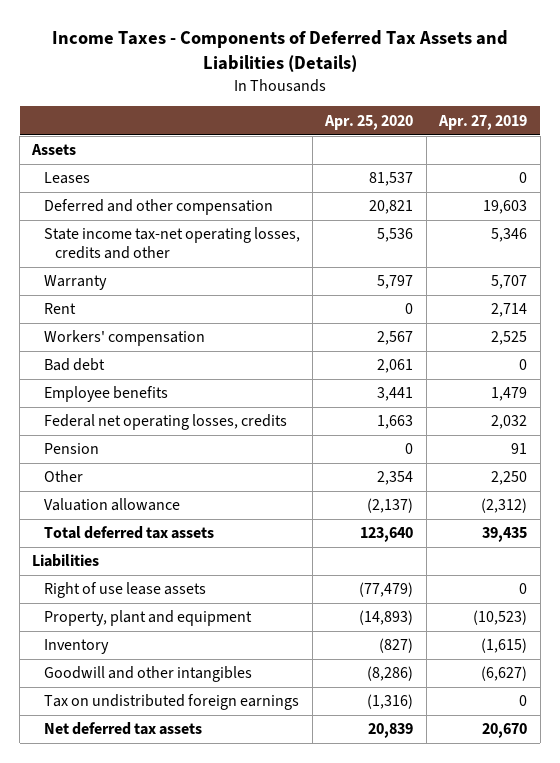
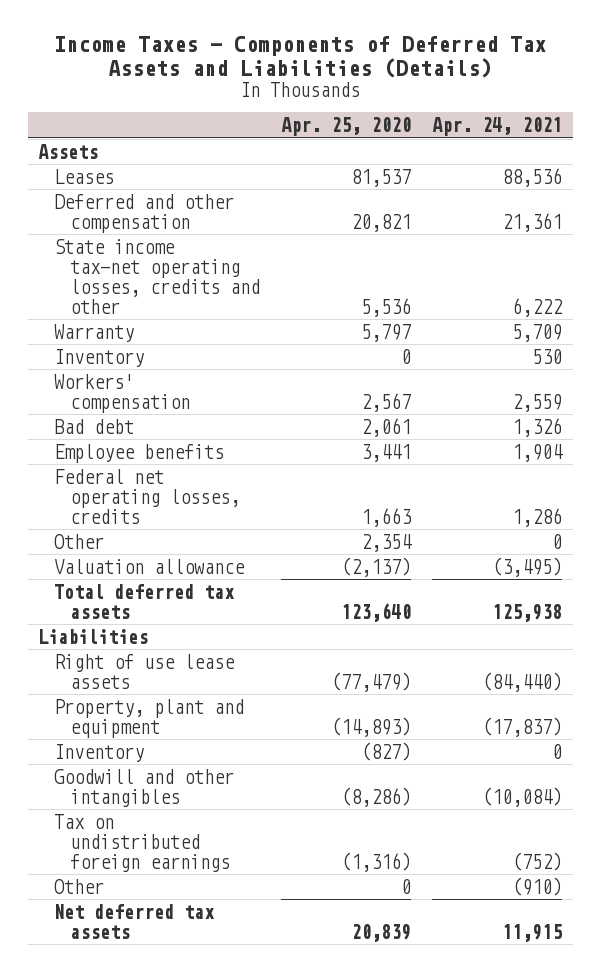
- | Apr. 25, 2020 | Apr. 27, 2019
+ | Apr. 25, 2020 | Apr. 24, 2021
- Rent | 0 | 2,714
+ Inventory | 0 | 530
- Pension | 0 | 91
+ Other | 0 | (910)

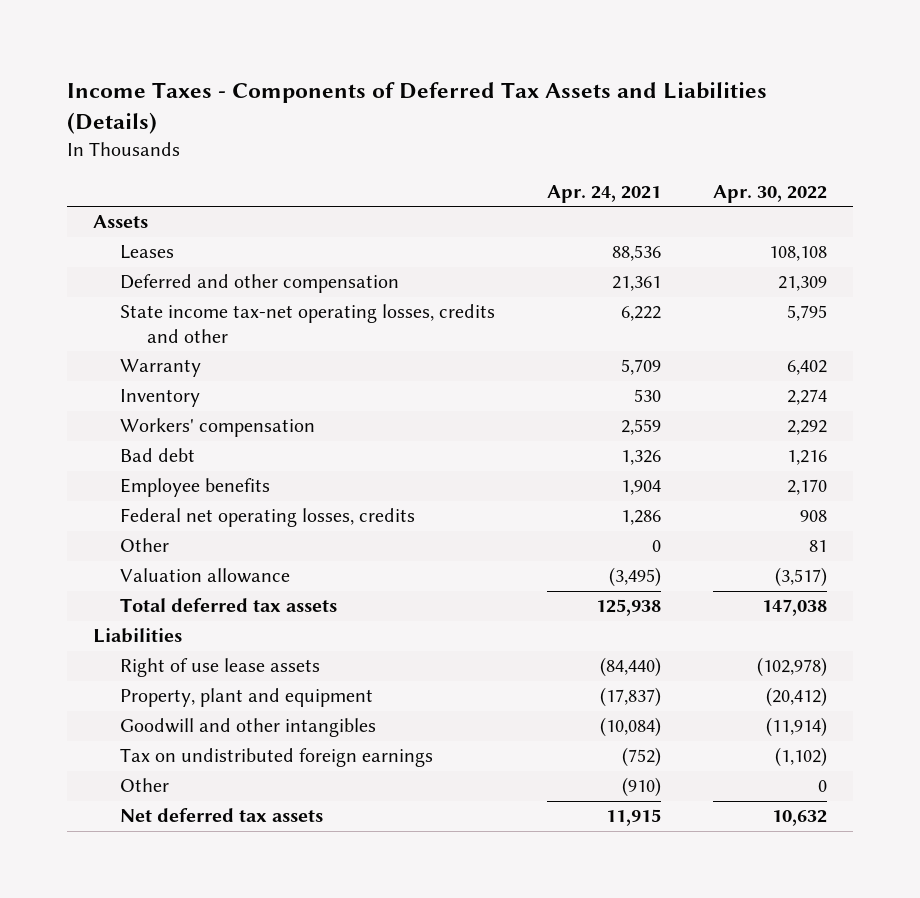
- | Apr. 25, 2020 | Apr. 24, 2021
+ | Apr. 24, 2021 | Apr. 30, 2022
- Inventory | (827) | 0

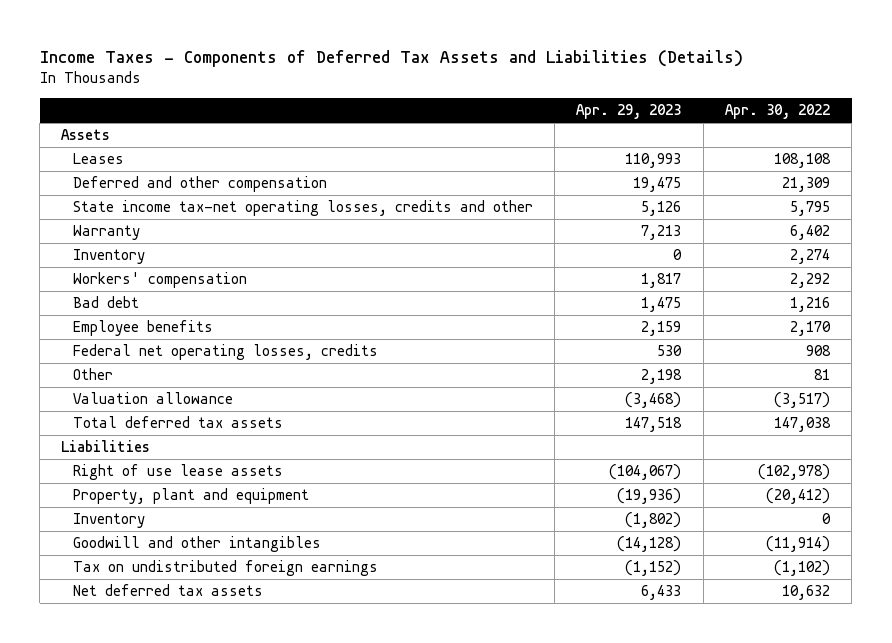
- | Apr. 24, 2021 | Apr. 30, 2022
+ | Apr. 29, 2023 | Apr. 30, 2022
+ Inventory | (1,802) | 0
- Other | (910) | 0

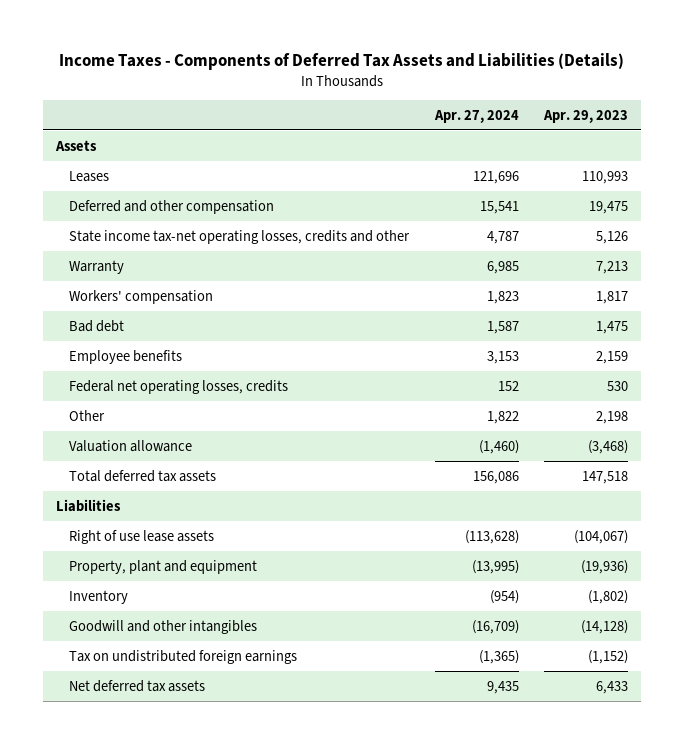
- | Apr. 29, 2023 | Apr. 30, 2022
+ | Apr. 27, 2024 | Apr. 29, 2023
- Inventory | 0 | 2,274

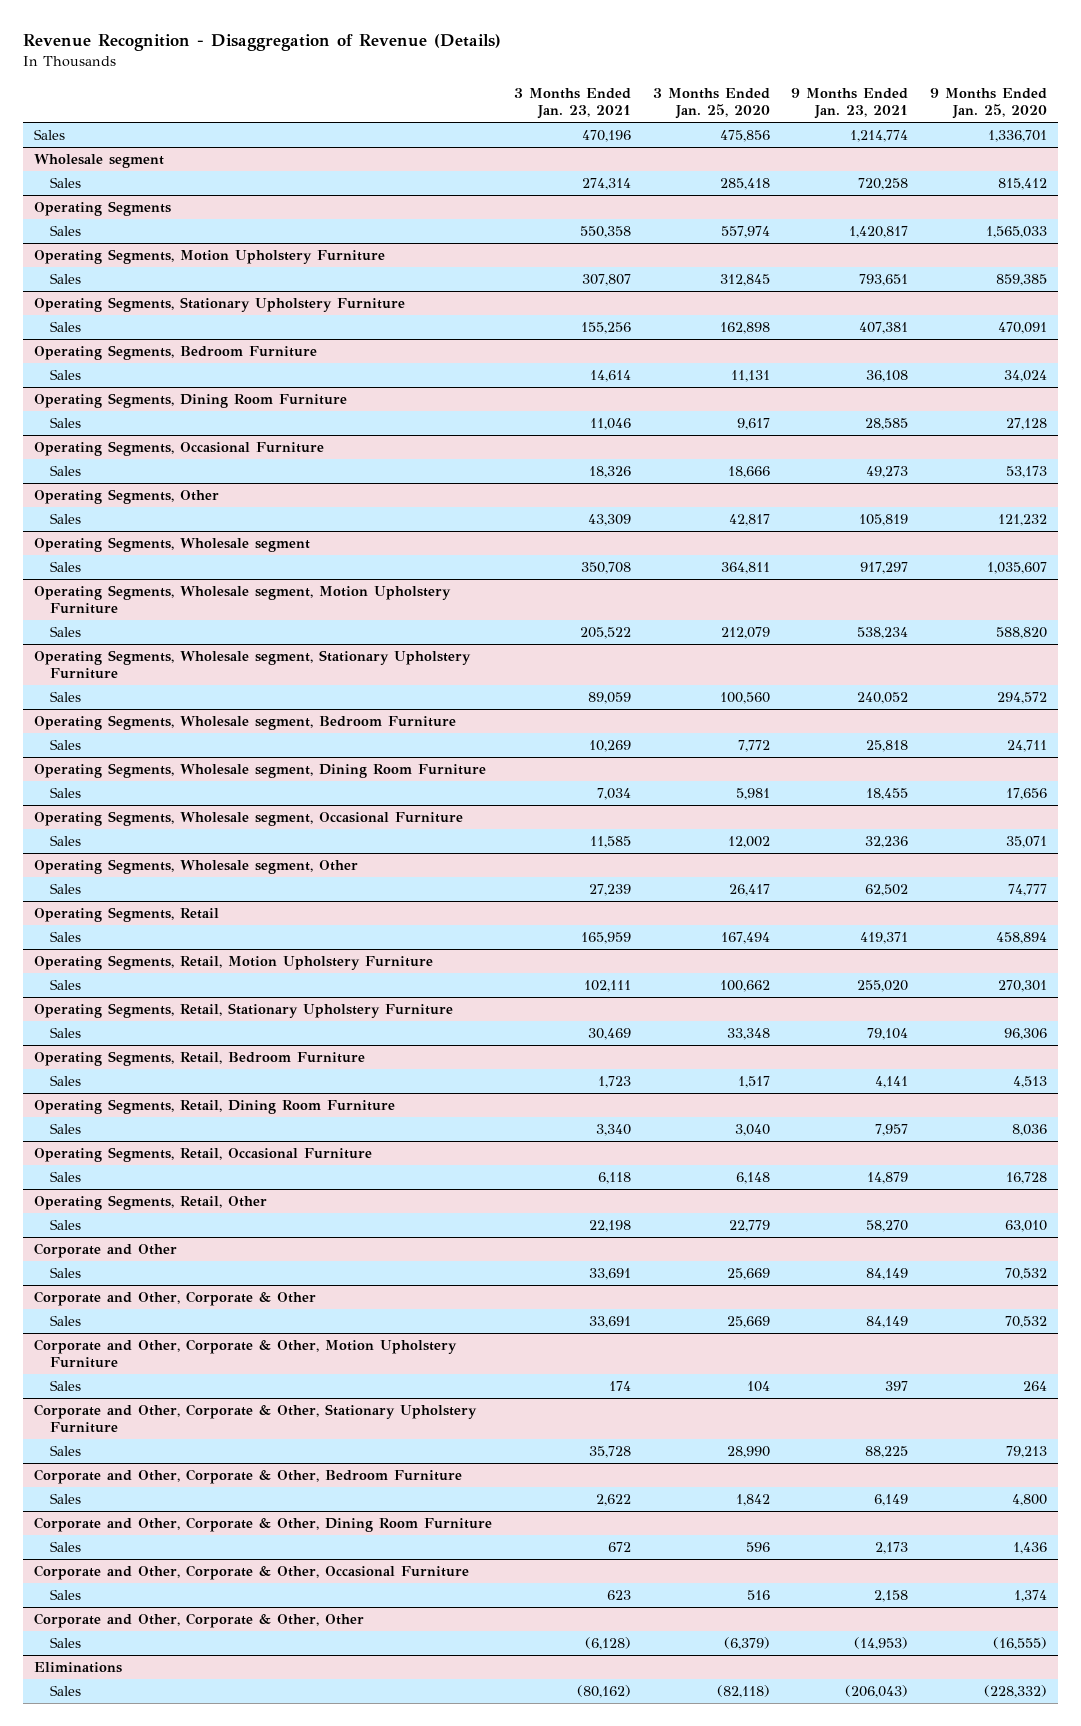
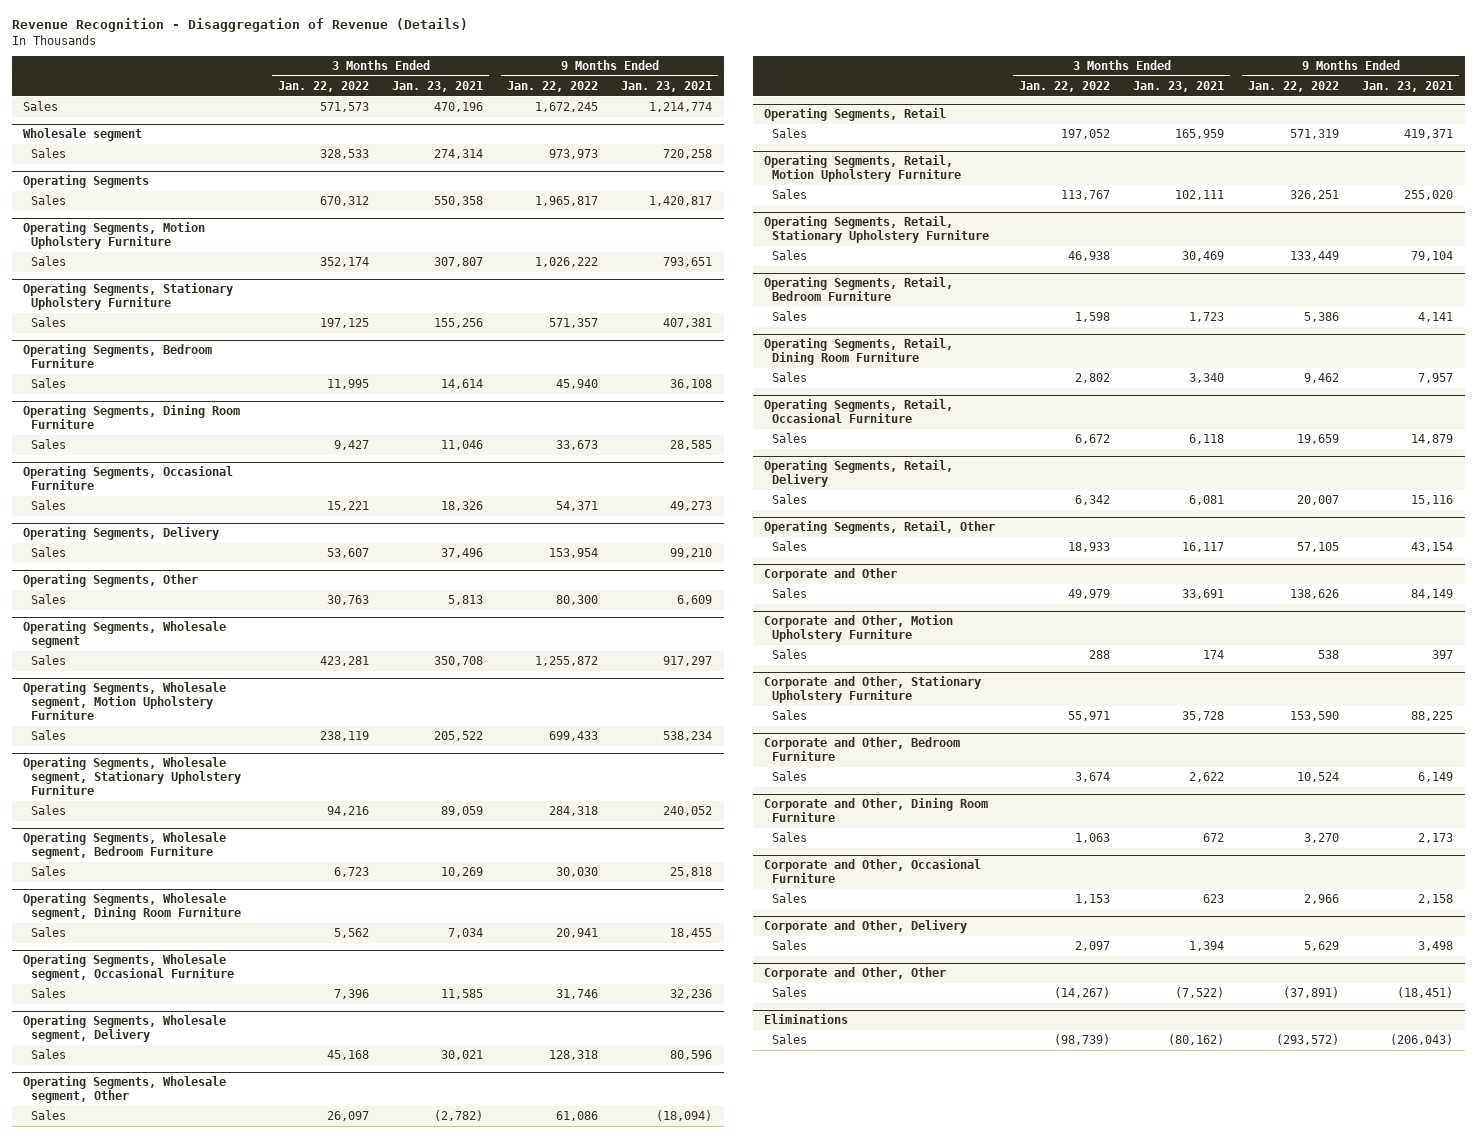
- | 3 Months Ended Jan. 23, 2021 | 3 Months Ended Jan. 25, 2020 | 9 Months Ended Jan. 23, 2021 | 9 Months Ended Jan. 25, 2020
+ | 3 Months Ended Jan. 22, 2022 | 3 Months Ended Jan. 23, 2021 | 9 Months Ended Jan. 22, 2022 | 9 Months Ended Jan. 23, 2021
+ Operating Segments, Delivery
+ Sales | 53,607 | 37,496 | 153,954 | 99,210
@ Operating Segments, Other
- Sales | 43,309 | 42,817 | 105,819 | 121,232
+ Sales | 30,763 | 5,813 | 80,300 | 6,609
+ Operating Segments, Wholesale segment, Delivery
+ Sales | 45,168 | 30,021 | 128,318 | 80,596
@ Operating Segments, Wholesale segment, Other
- Sales | 27,239 | 26,417 | 62,502 | 74,777
+ Sales | 26,097 | (2,782) | 61,086 | (18,094)
+ Operating Segments, Retail, Delivery
+ Sales | 6,342 | 6,081 | 20,007 | 15,116
@ Operating Segments, Retail, Other
- Sales | 22,198 | 22,779 | 58,270 | 63,010
+ Sales | 18,933 | 16,117 | 57,105 | 43,154
- Corporate and Other, Corporate & Other
- Sales | 33,691 | 25,669 | 84,149 | 70,532
- Corporate and Other, Corporate & Other, Motion Upholstery Furniture
+ Corporate and Other, Motion Upholstery Furniture
- Corporate and Other, Corporate & Other, Stationary Upholstery Furniture
+ Corporate and Other, Stationary Upholstery Furniture
- Corporate and Other, Corporate & Other, Bedroom Furniture
+ Corporate and Other, Bedroom Furniture
- Corporate and Other, Corporate & Other, Dining Room Furniture
+ Corporate and Other, Dining Room Furniture
- Corporate and Other, Corporate & Other, Occasional Furniture
+ Corporate and Other, Occasional Furniture
- Corporate and Other, Corporate & Other, Other
- Sales | (6,128) | (6,379) | (14,953) | (16,555)
+ Corporate and Other, Delivery
+ Sales | 2,097 | 1,394 | 5,629 | 3,498
+ Corporate and Other, Other
+ Sales | (14,267) | (7,522) | (37,891) | (18,451)

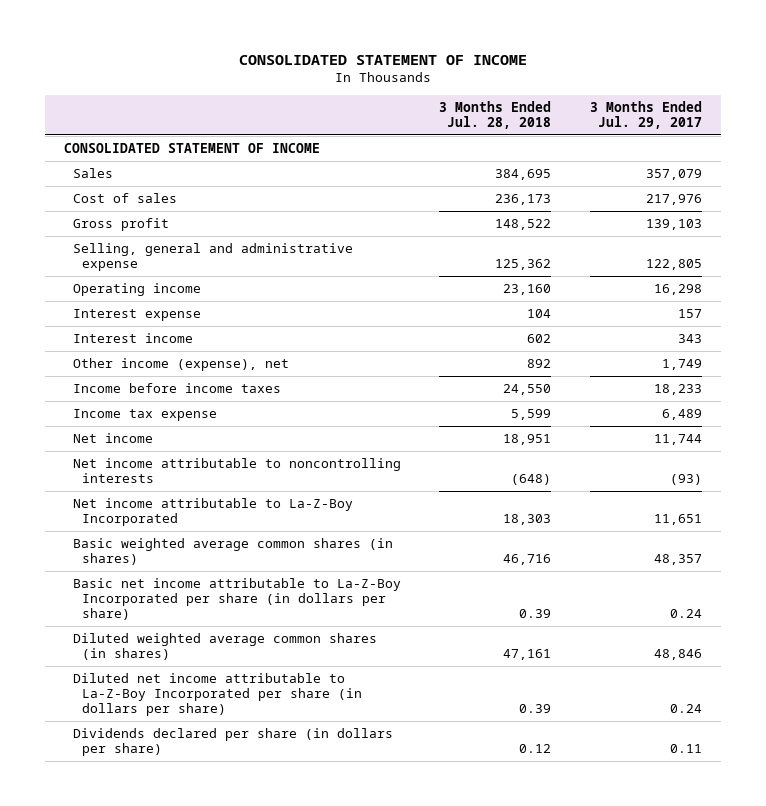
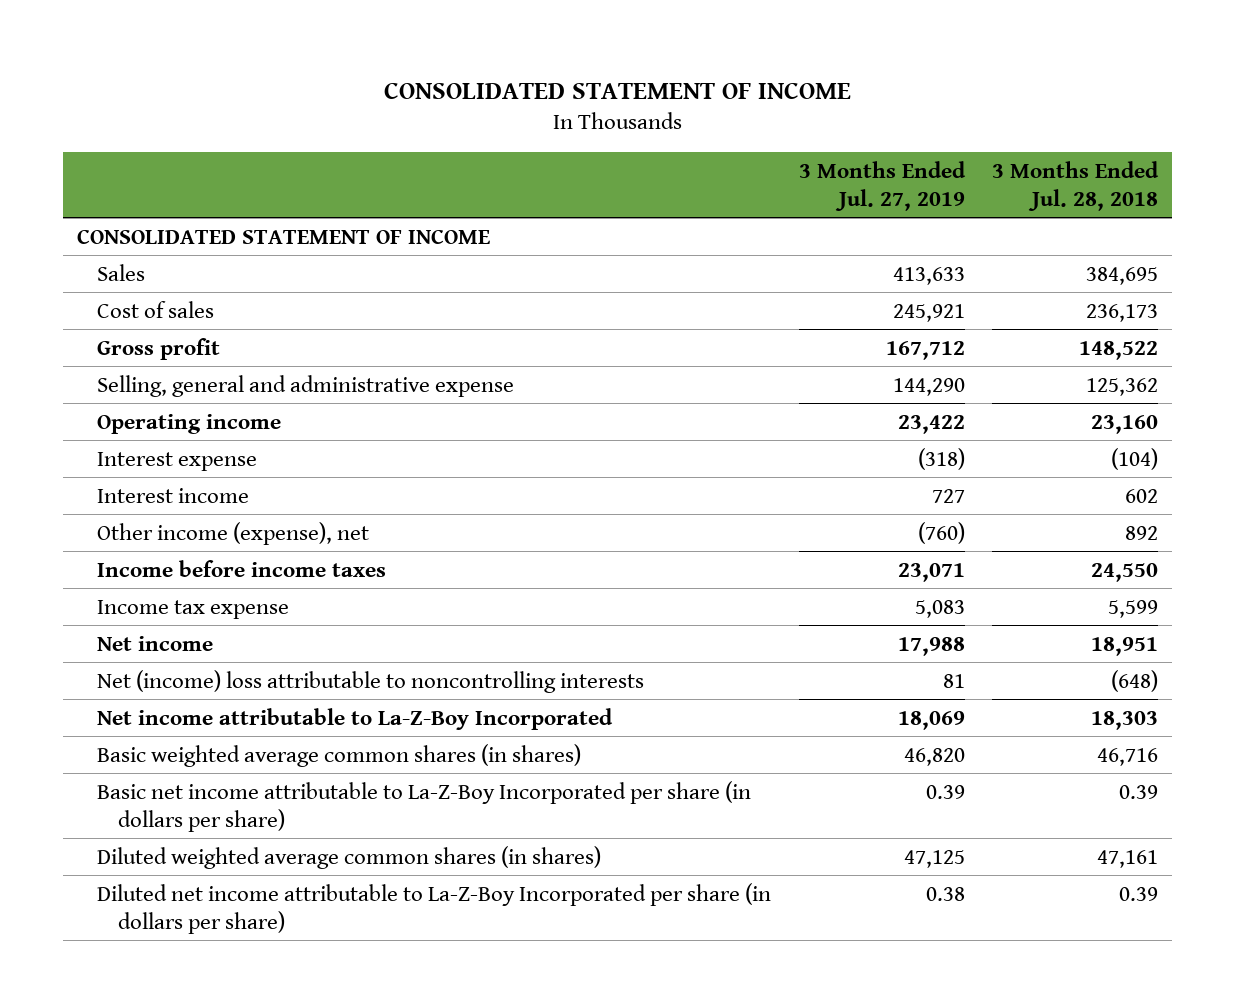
- | 3 Months Ended Jul. 28, 2018 | 3 Months Ended Jul. 29, 2017
+ | 3 Months Ended Jul. 27, 2019 | 3 Months Ended Jul. 28, 2018
- Interest expense | 104 | 157
+ Interest expense | (318) | (104)
- Net income attributable to noncontrolling interests | (648) | (93)
+ Net (income) loss attributable to noncontrolling interests | 81 | (648)
- Dividends declared per share (in dollars per share) | 0.12 | 0.11

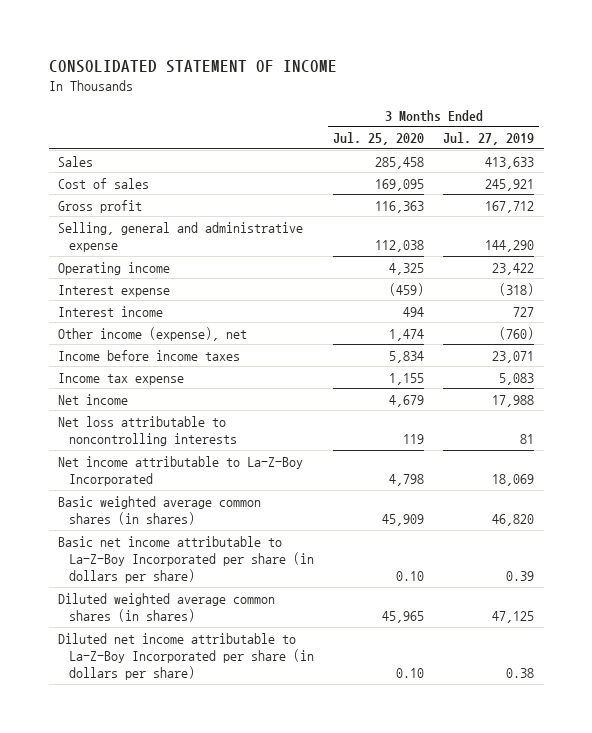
- | 3 Months Ended Jul. 27, 2019 | 3 Months Ended Jul. 28, 2018
+ | 3 Months Ended Jul. 25, 2020 | 3 Months Ended Jul. 27, 2019
- CONSOLIDATED STATEMENT OF INCOME
- Net (income) loss attributable to noncontrolling interests | 81 | (648)
+ Net loss attributable to noncontrolling interests | 119 | 81

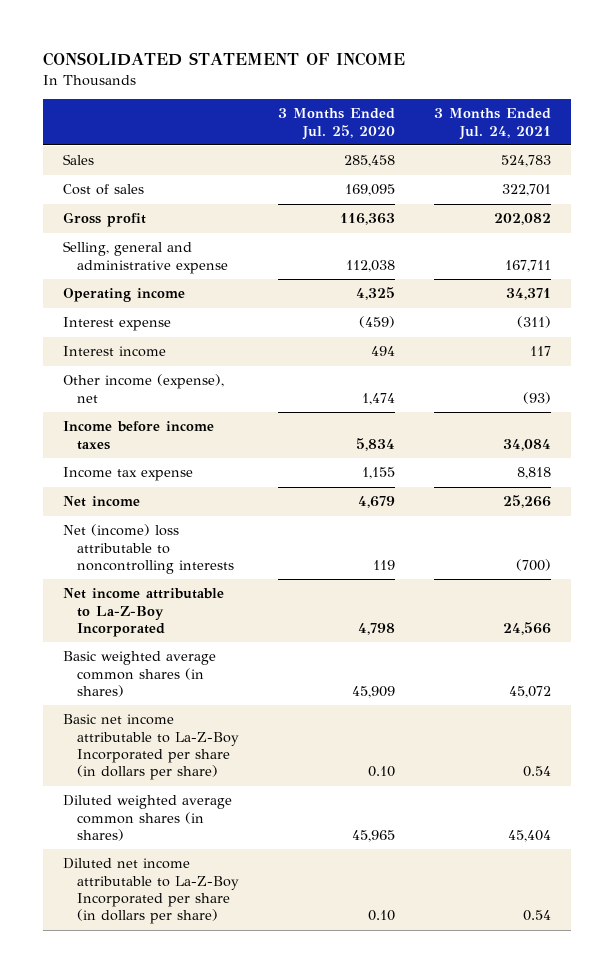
- | 3 Months Ended Jul. 25, 2020 | 3 Months Ended Jul. 27, 2019
+ | 3 Months Ended Jul. 25, 2020 | 3 Months Ended Jul. 24, 2021
- Net loss attributable to noncontrolling interests | 119 | 81
+ Net (income) loss attributable to noncontrolling interests | 119 | (700)

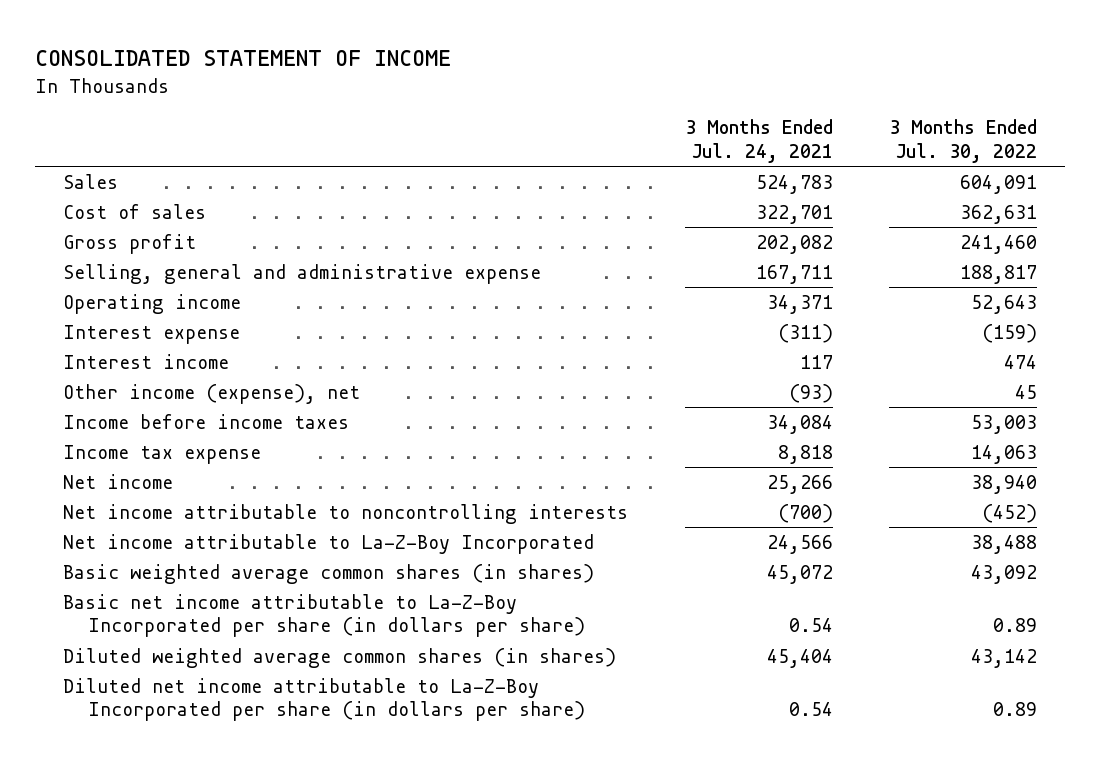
- | 3 Months Ended Jul. 25, 2020 | 3 Months Ended Jul. 24, 2021
+ | 3 Months Ended Jul. 24, 2021 | 3 Months Ended Jul. 30, 2022
- Net (income) loss attributable to noncontrolling interests | 119 | (700)
+ Net income attributable to noncontrolling interests | (700) | (452)

